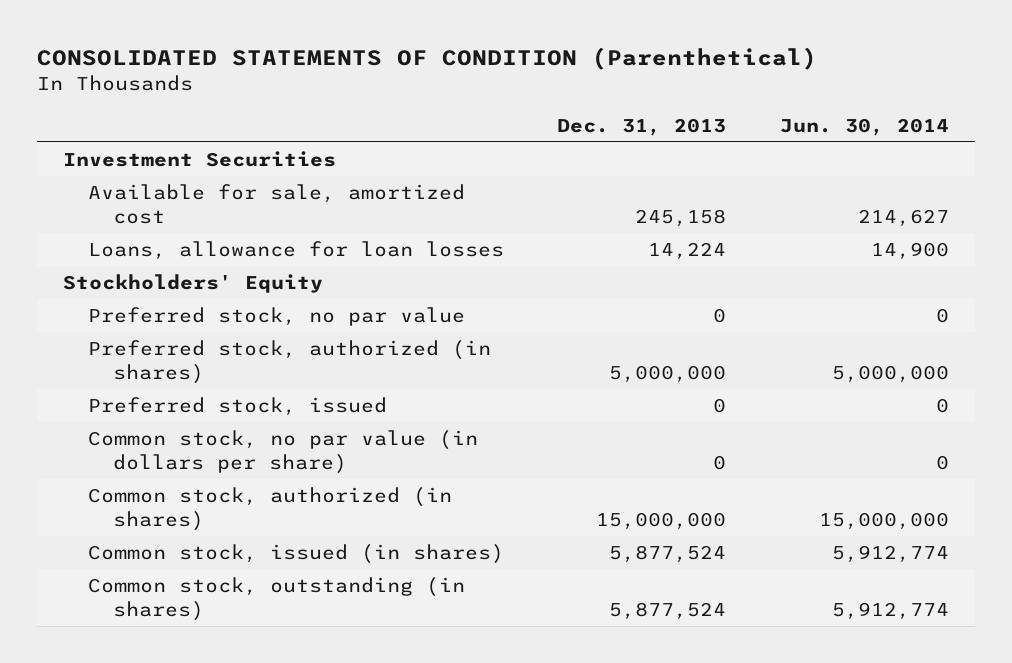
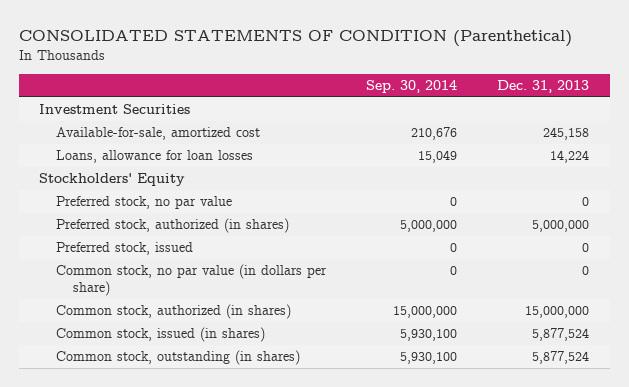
- | Dec. 31, 2013 | Jun. 30, 2014
+ | Sep. 30, 2014 | Dec. 31, 2013
- Available for sale, amortized cost | 245,158 | 214,627
+ Available-for-sale, amortized cost | 210,676 | 245,158

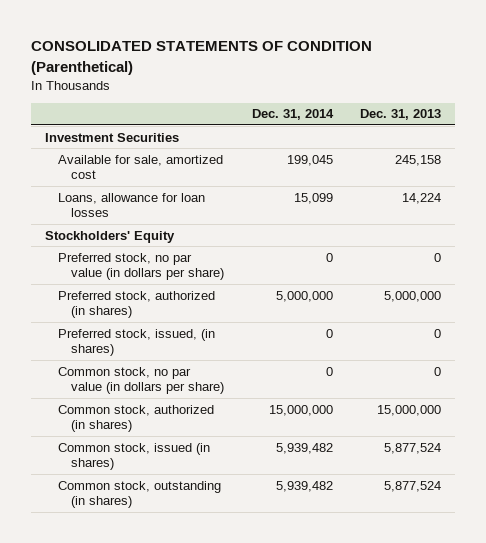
- | Sep. 30, 2014 | Dec. 31, 2013
+ | Dec. 31, 2014 | Dec. 31, 2013
- Available-for-sale, amortized cost | 210,676 | 245,158
+ Available for sale, amortized cost | 199,045 | 245,158
- Preferred stock, no par value | 0 | 0
+ Preferred stock, no par value (in dollars per share) | 0 | 0
- Preferred stock, issued | 0 | 0
+ Preferred stock, issued, (in shares) | 0 | 0

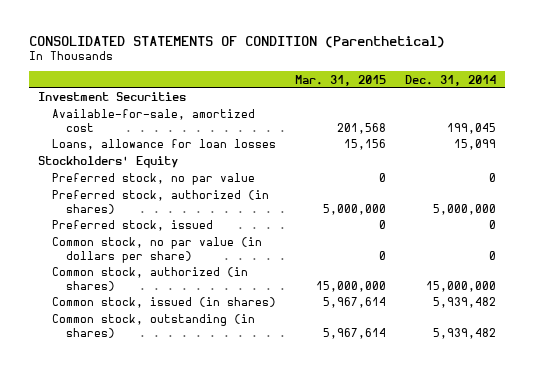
- | Dec. 31, 2014 | Dec. 31, 2013
+ | Mar. 31, 2015 | Dec. 31, 2014
- Available for sale, amortized cost | 199,045 | 245,158
+ Available-for-sale, amortized cost | 201,568 | 199,045
- Preferred stock, no par value (in dollars per share) | 0 | 0
+ Preferred stock, no par value | 0 | 0
- Preferred stock, issued, (in shares) | 0 | 0
+ Preferred stock, issued | 0 | 0

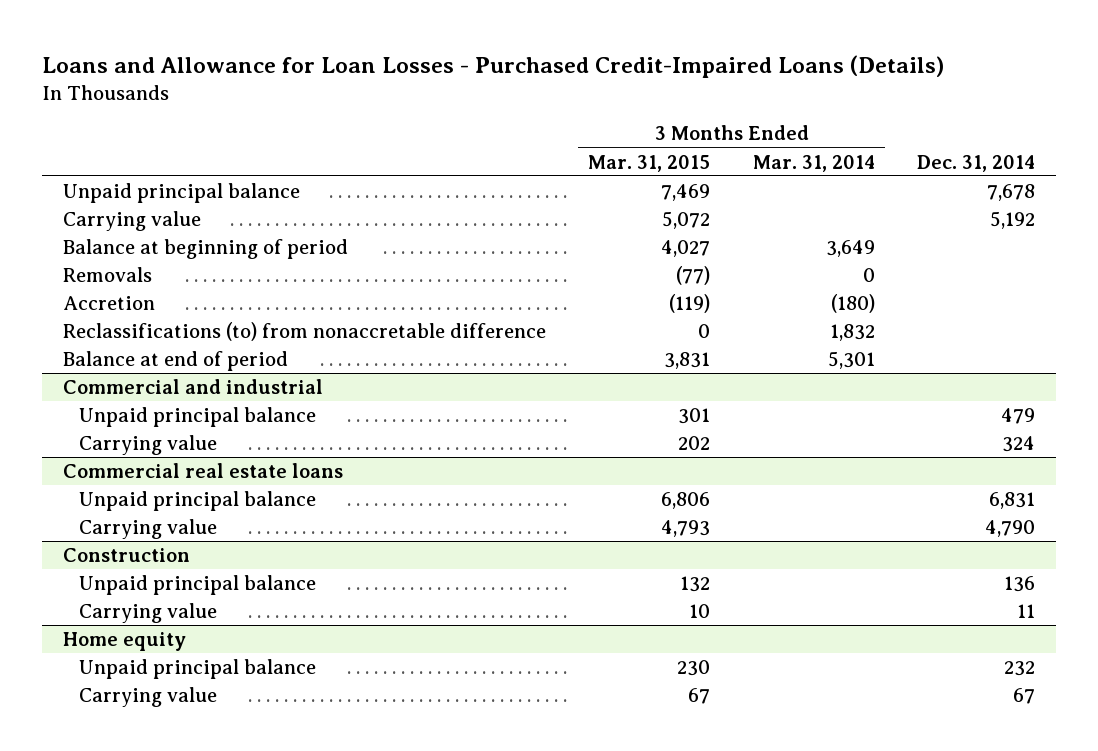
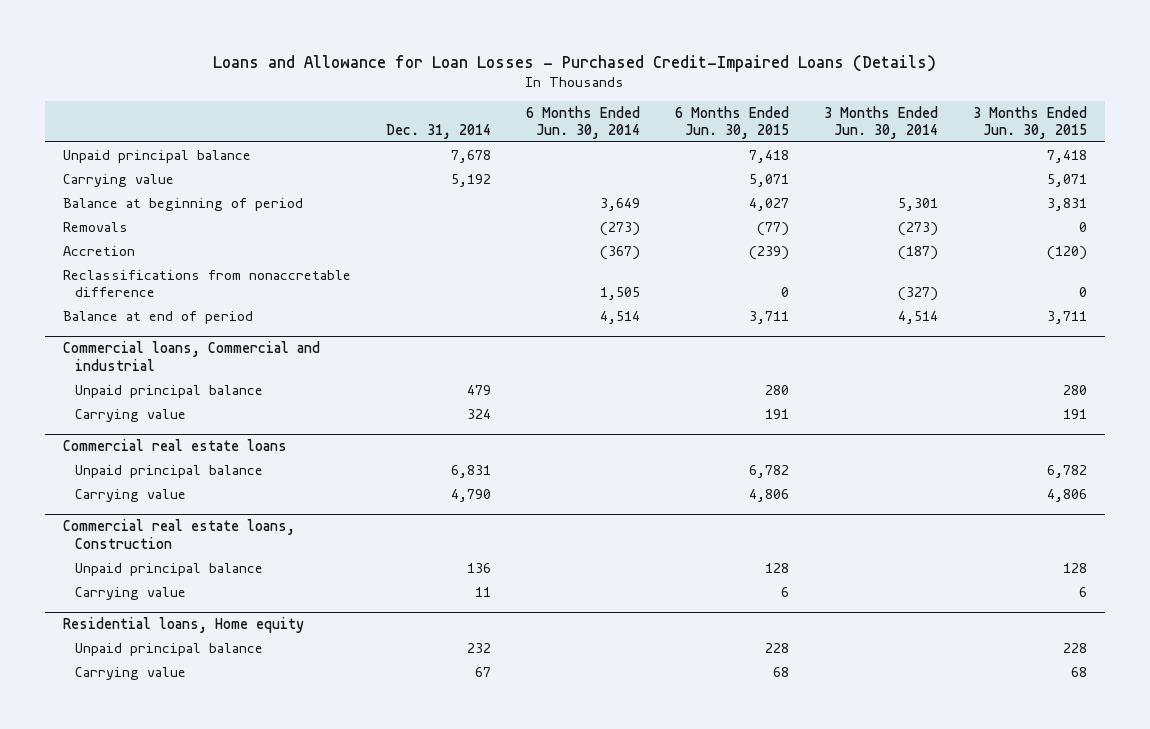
- | 3 Months Ended Mar. 31, 2015 | 3 Months Ended Mar. 31, 2014 | Dec. 31, 2014
+ | Dec. 31, 2014 | 6 Months Ended Jun. 30, 2014 | 6 Months Ended Jun. 30, 2015 | 3 Months Ended Jun. 30, 2014 | 3 Months Ended Jun. 30, 2015
- Reclassifications (to) from nonaccretable difference | 0 | 1,832 |
+ Reclassifications from nonaccretable difference | | 1,505 | 0 | (327) | 0
- Commercial and industrial
+ Commercial loans, Commercial and industrial
- Construction
+ Commercial real estate loans, Construction
- Home equity
+ Residential loans, Home equity

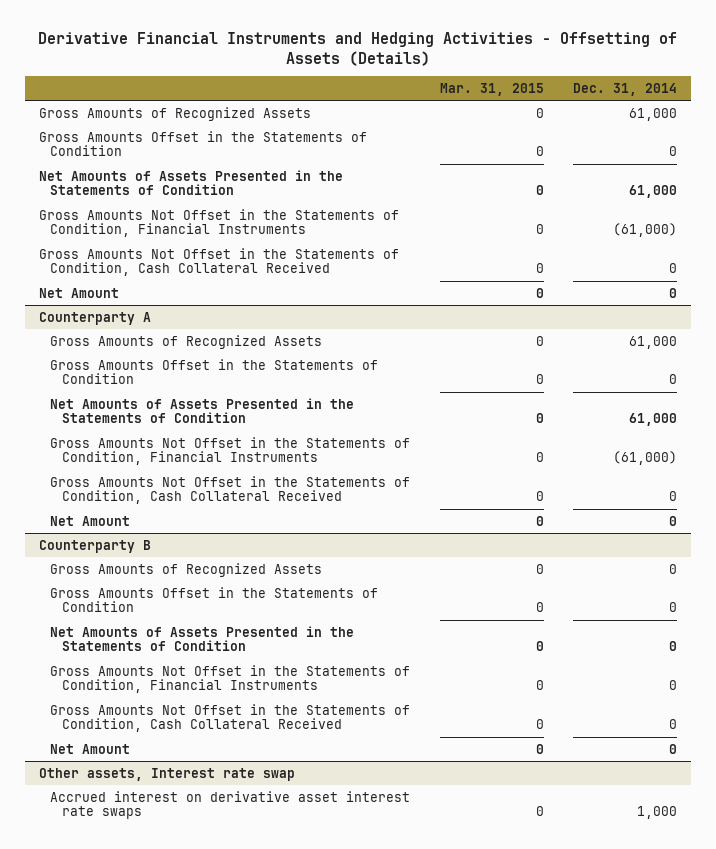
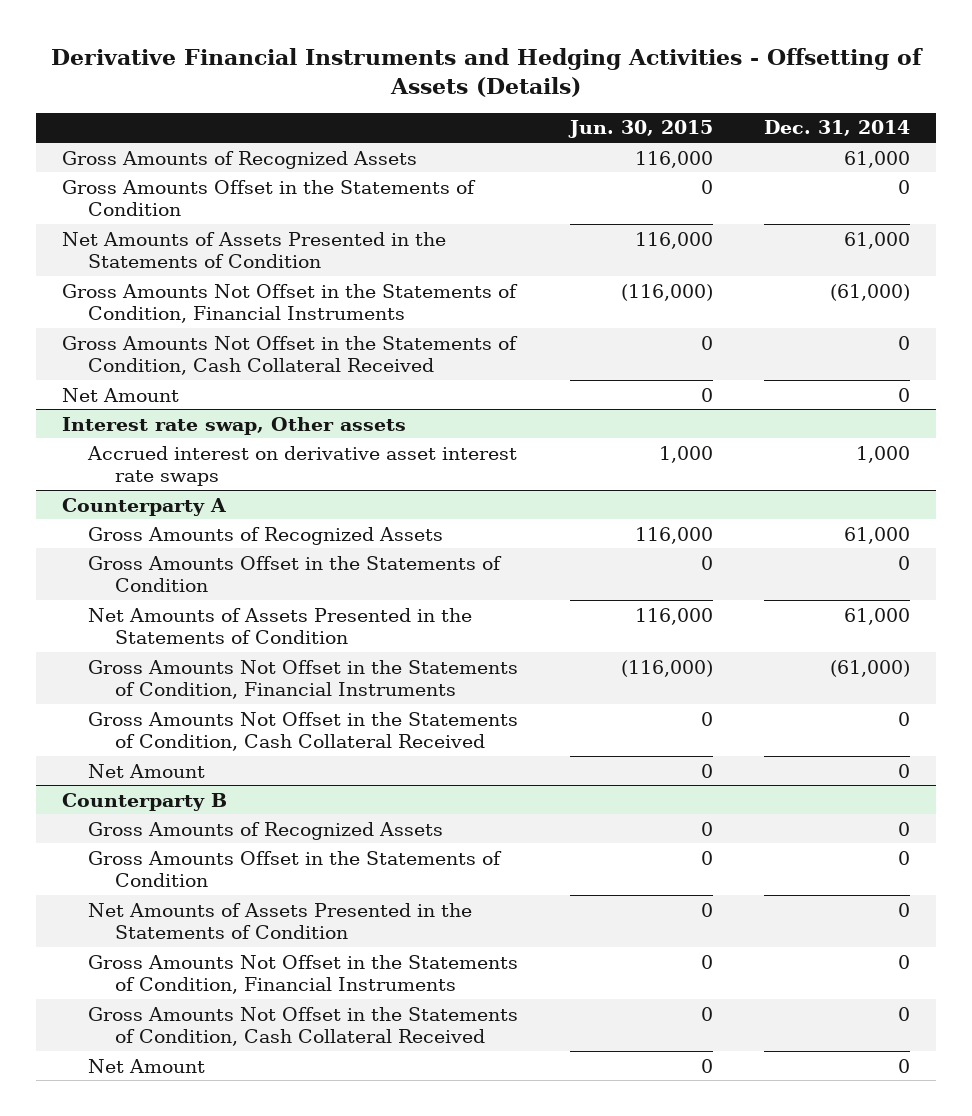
- | Mar. 31, 2015 | Dec. 31, 2014
+ | Jun. 30, 2015 | Dec. 31, 2014
+ Interest rate swap, Other assets
+ Accrued interest on derivative asset interest rate swaps | 1,000 | 1,000
- Other assets, Interest rate swap
- Accrued interest on derivative asset interest rate swaps | 0 | 1,000

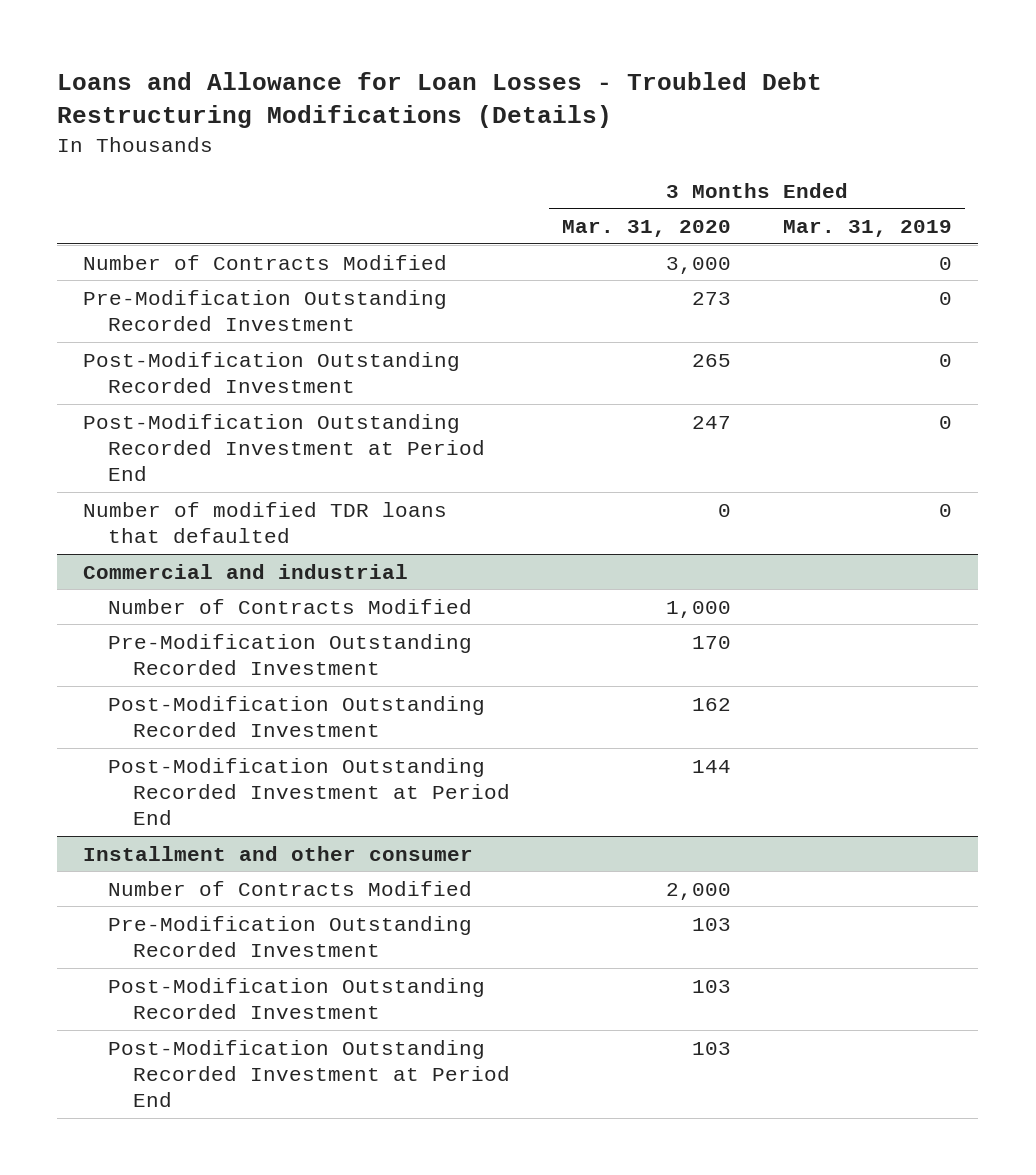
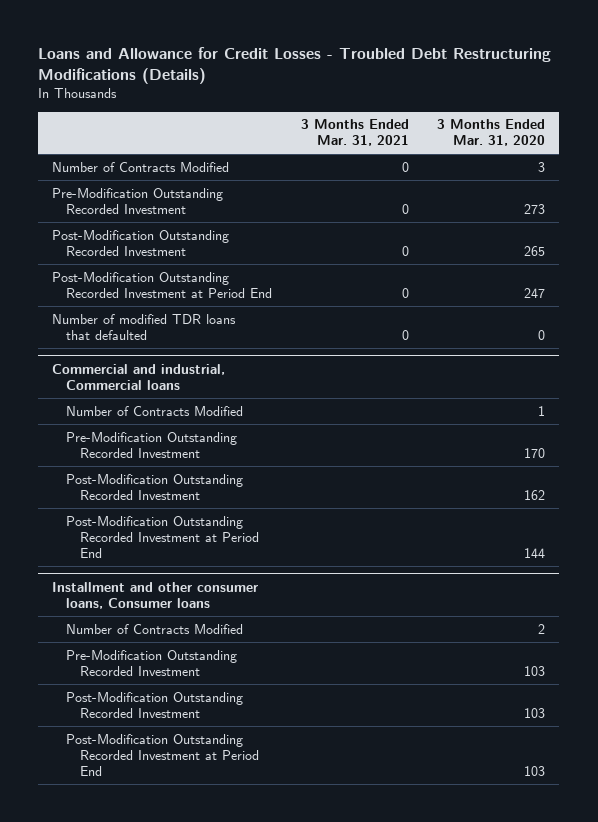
- Loans and Allowance for Loan Losses - Troubled Debt Restructuring Modifications (Details)
+ Loans and Allowance for Credit Losses - Troubled Debt Restructuring Modifications (Details)
- | 3 Months Ended Mar. 31, 2020 | 3 Months Ended Mar. 31, 2019
+ | 3 Months Ended Mar. 31, 2021 | 3 Months Ended Mar. 31, 2020
- Number of Contracts Modified | 3,000 | 0
+ Number of Contracts Modified | 0 | 3
- Commercial and industrial
- Number of Contracts Modified | 1,000 |
+ Commercial and industrial, Commercial loans
+ Number of Contracts Modified | | 1
- Installment and other consumer
- Number of Contracts Modified | 2,000 |
+ Installment and other consumer loans, Consumer loans
+ Number of Contracts Modified | | 2

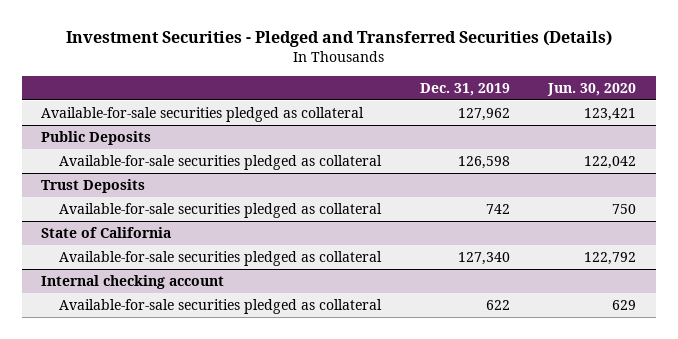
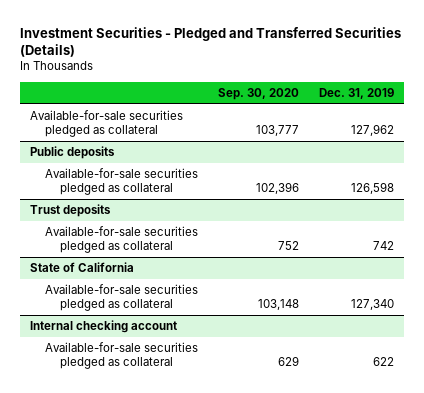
- | Dec. 31, 2019 | Jun. 30, 2020
+ | Sep. 30, 2020 | Dec. 31, 2019
- Public Deposits
+ Public deposits
- Trust Deposits
+ Trust deposits

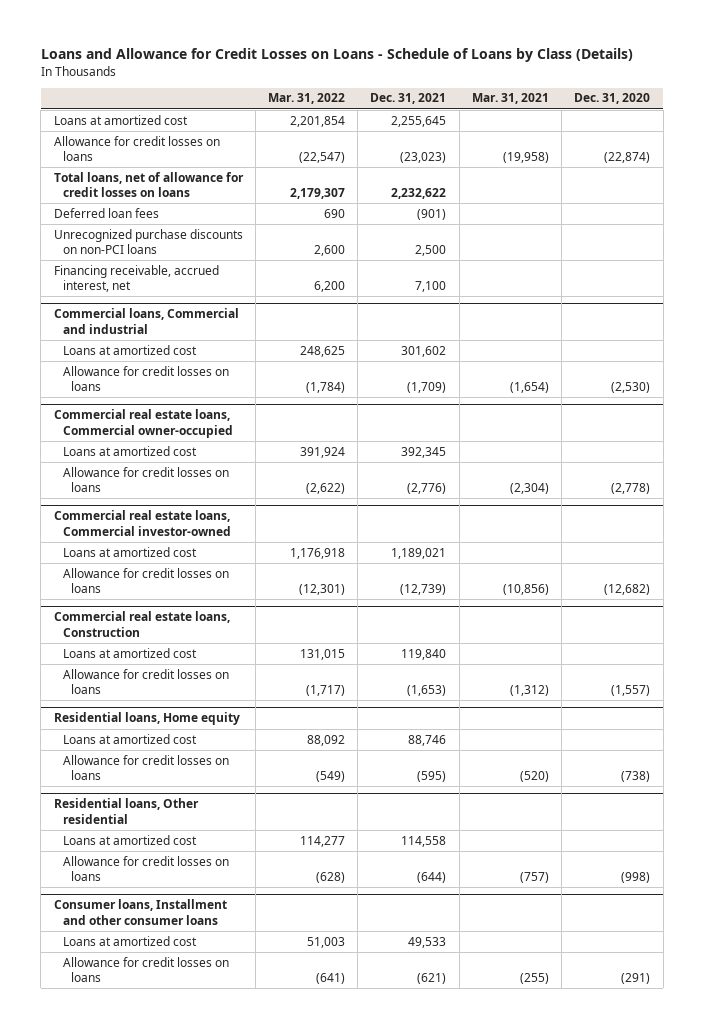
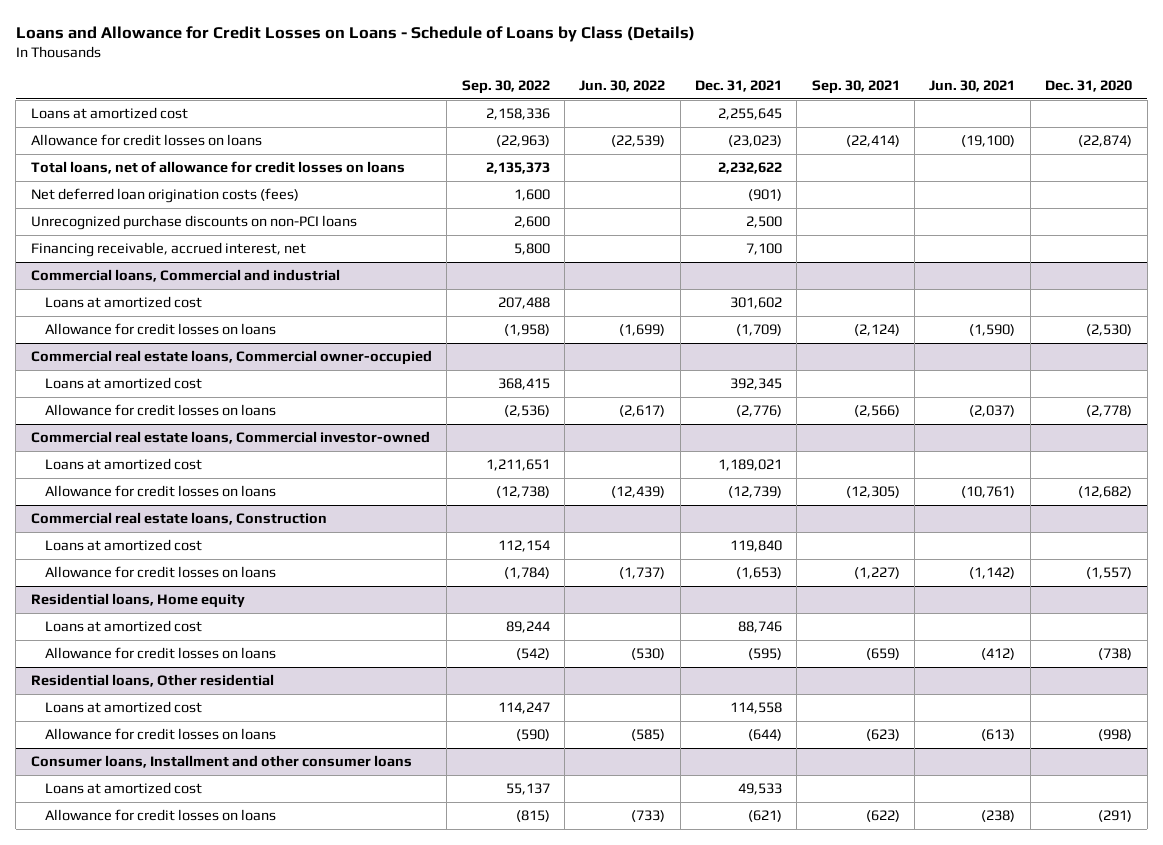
- | Mar. 31, 2022 | Dec. 31, 2021 | Mar. 31, 2021 | Dec. 31, 2020
+ | Sep. 30, 2022 | Jun. 30, 2022 | Dec. 31, 2021 | Sep. 30, 2021 | Jun. 30, 2021 | Dec. 31, 2020
- Deferred loan fees | 690 | (901) | |
+ Net deferred loan origination costs (fees) | 1,600 | | (901) | | |

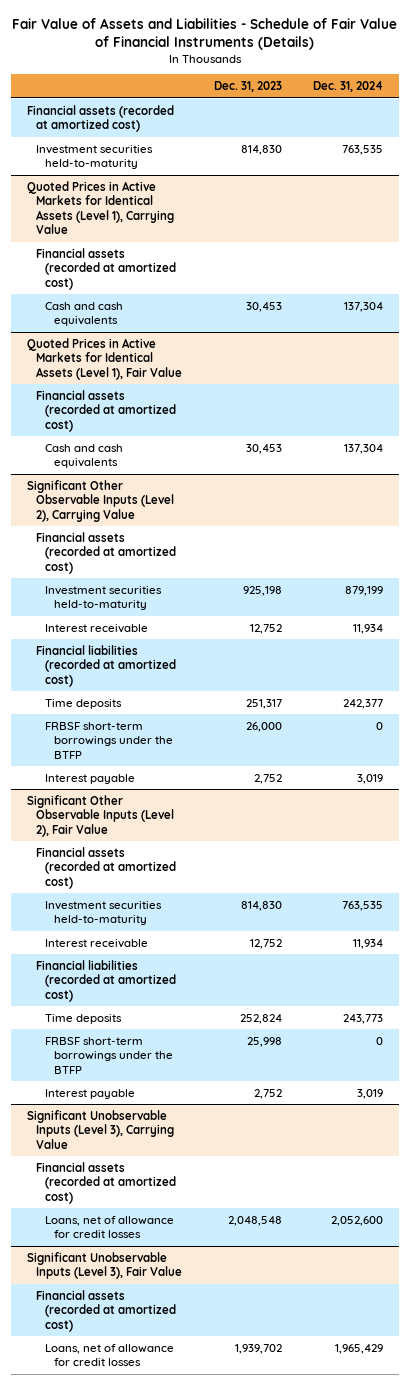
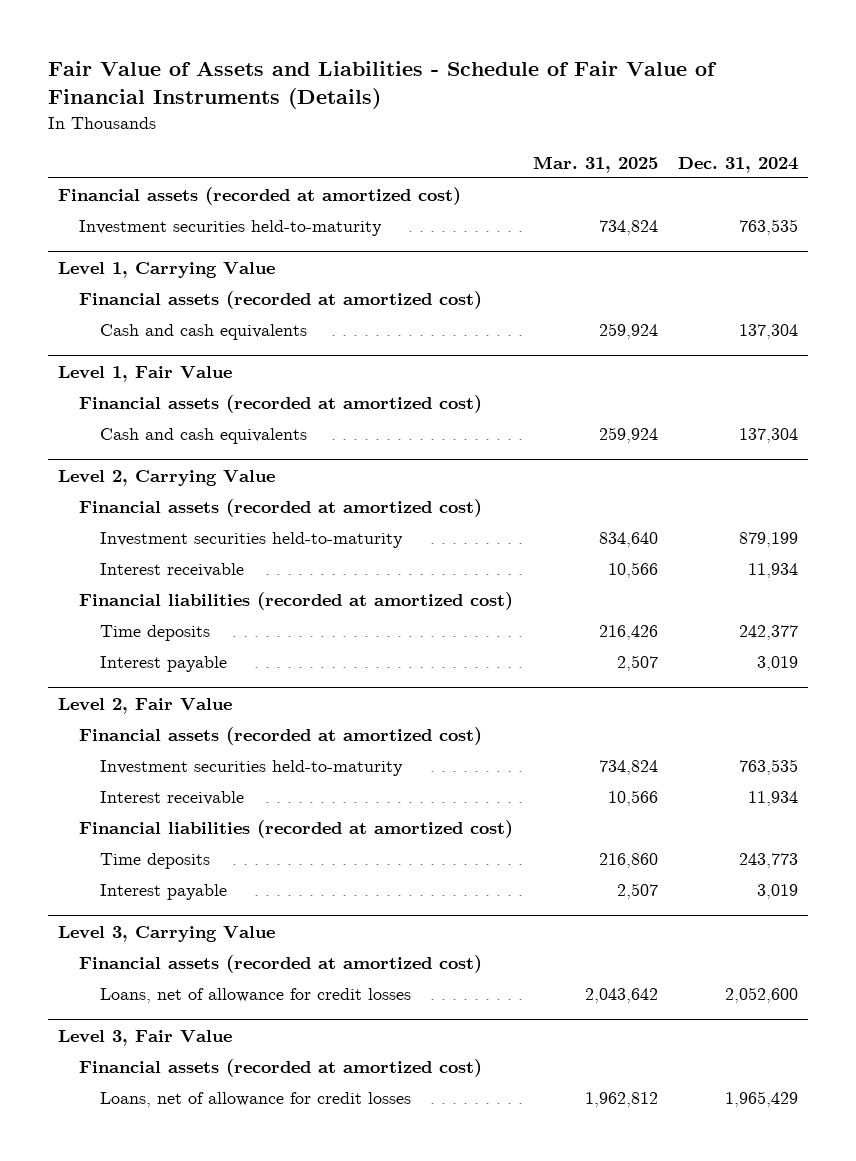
- | Dec. 31, 2023 | Dec. 31, 2024
+ | Mar. 31, 2025 | Dec. 31, 2024
- Quoted Prices in Active Markets for Identical Assets (Level 1), Carrying Value
+ Level 1, Carrying Value
- Quoted Prices in Active Markets for Identical Assets (Level 1), Fair Value
+ Level 1, Fair Value
- Significant Other Observable Inputs (Level 2), Carrying Value
+ Level 2, Carrying Value
- FRBSF short-term borrowings under the BTFP | 26,000 | 0
- Significant Other Observable Inputs (Level 2), Fair Value
+ Level 2, Fair Value
- FRBSF short-term borrowings under the BTFP | 25,998 | 0
- Significant Unobservable Inputs (Level 3), Carrying Value
+ Level 3, Carrying Value
- Significant Unobservable Inputs (Level 3), Fair Value
+ Level 3, Fair Value

